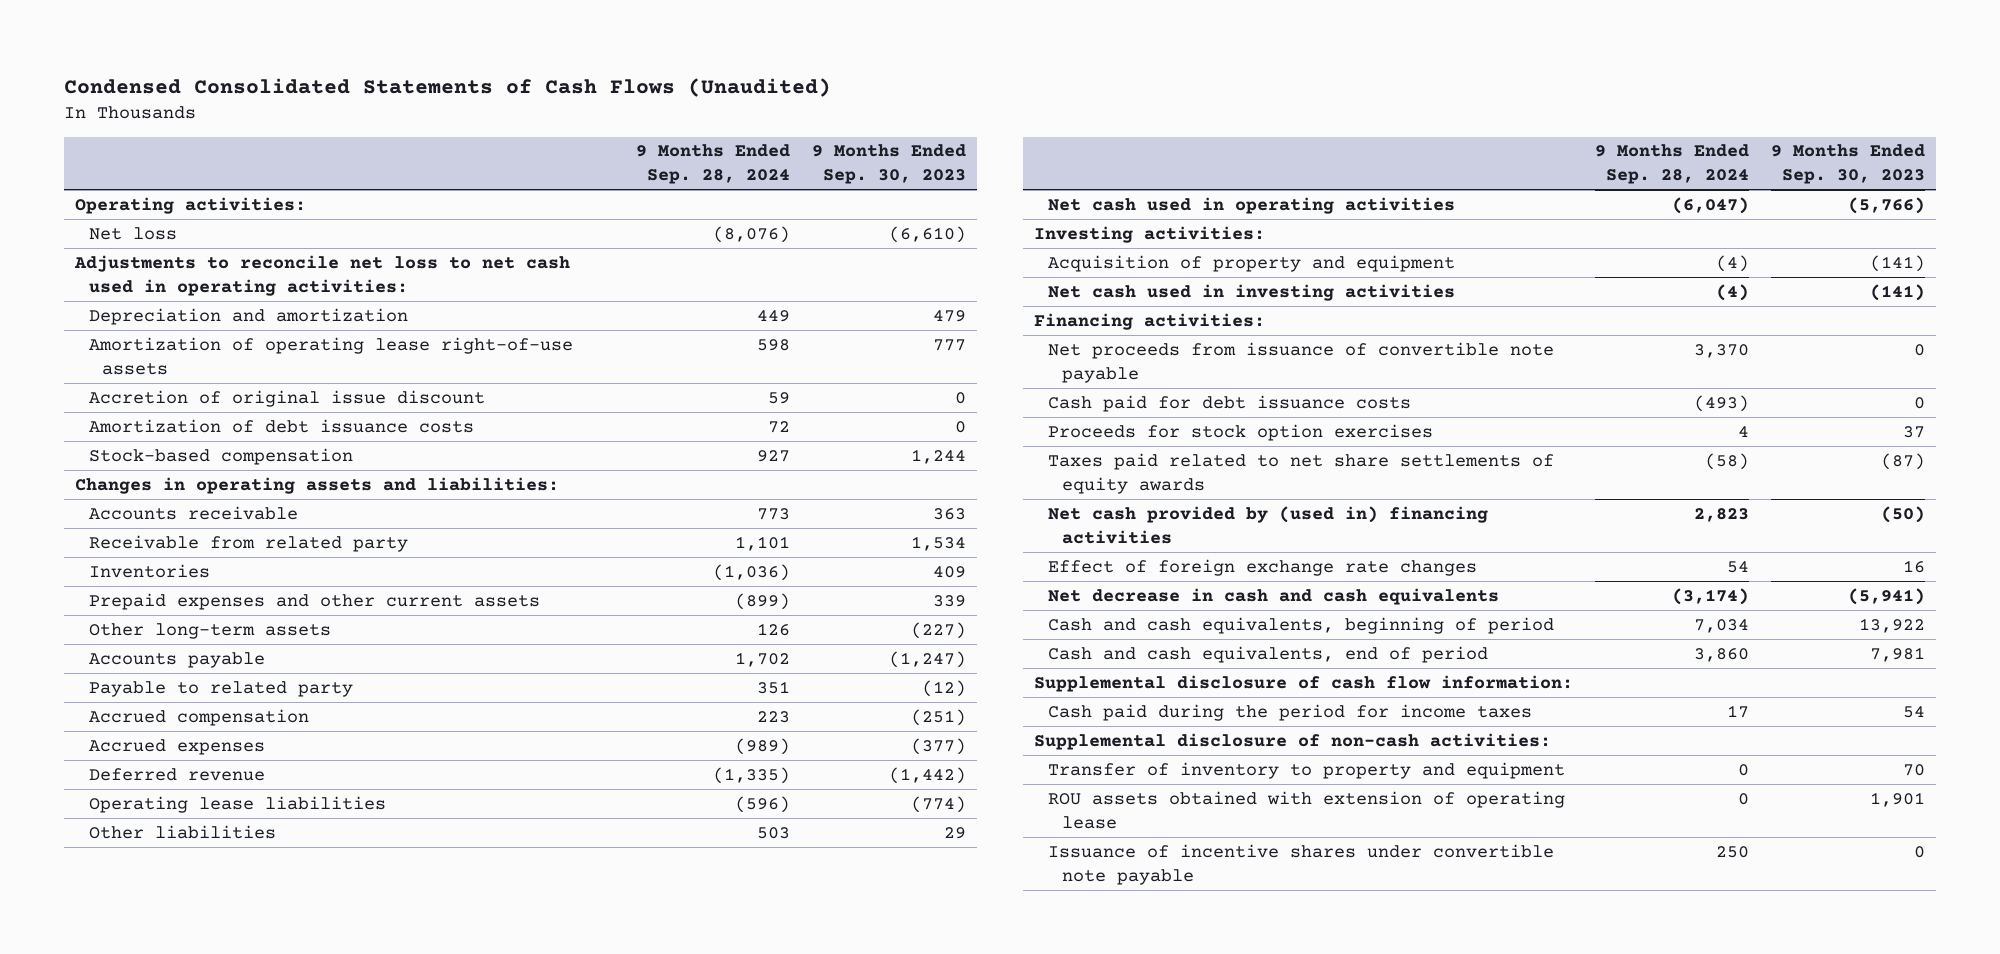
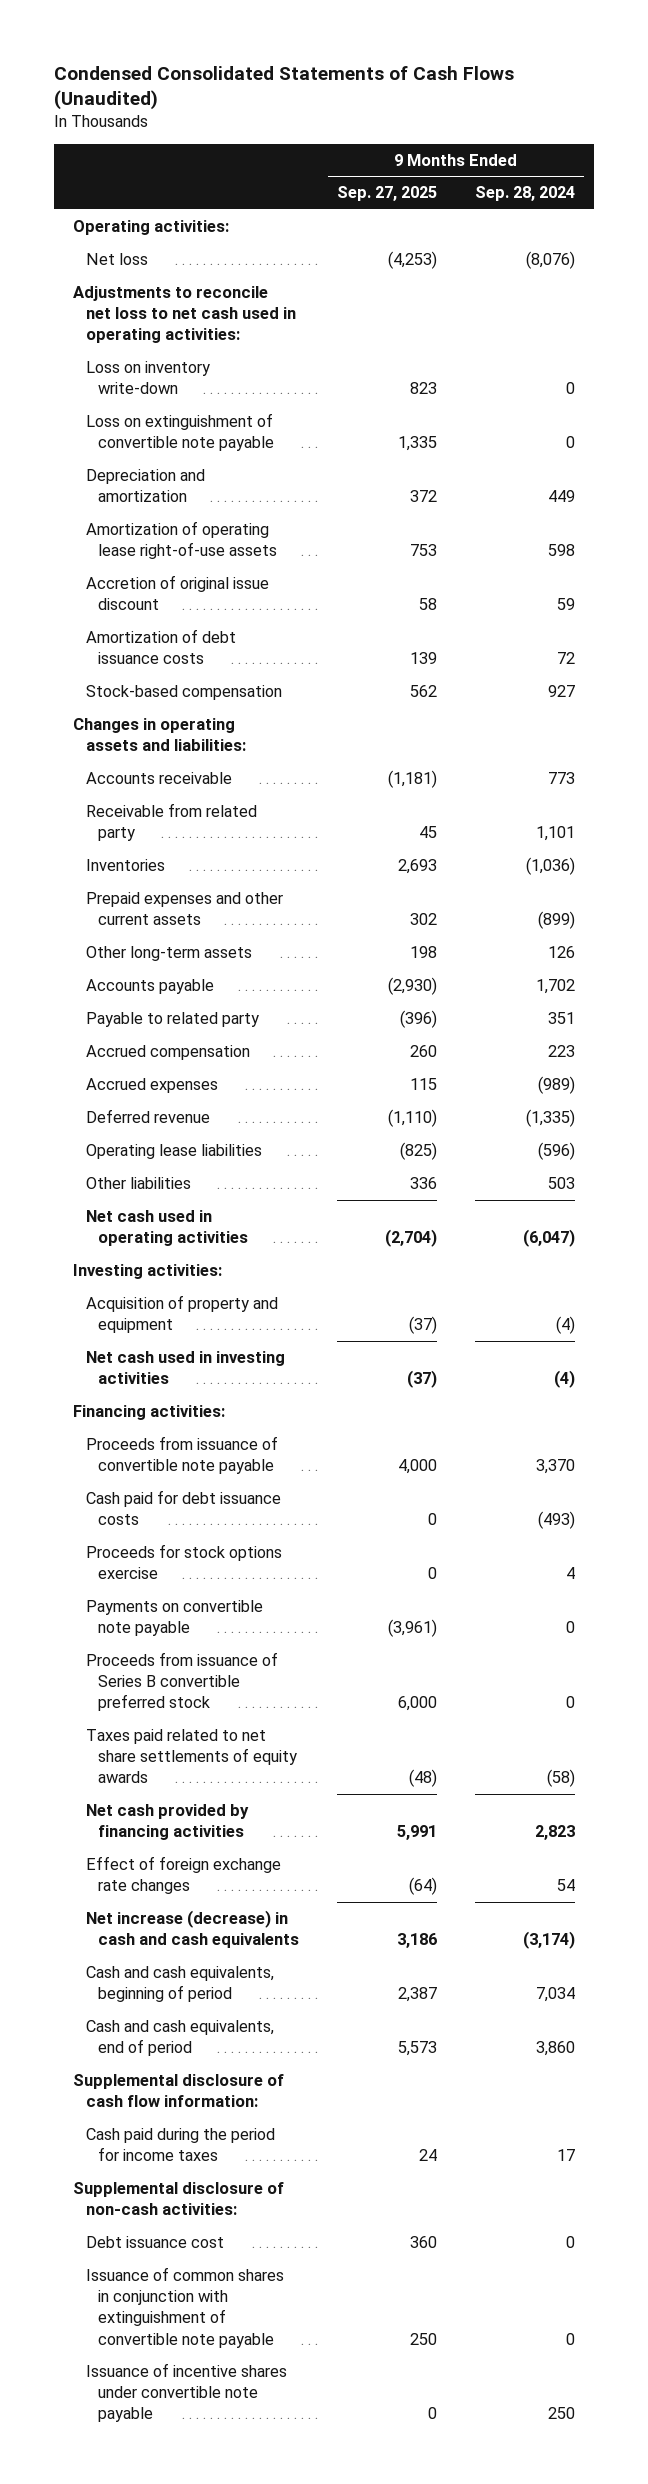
- | 9 Months Ended Sep. 28, 2024 | 9 Months Ended Sep. 30, 2023
+ | 9 Months Ended Sep. 27, 2025 | 9 Months Ended Sep. 28, 2024
+ Loss on inventory write-down | 823 | 0
+ Loss on extinguishment of convertible note payable | 1,335 | 0
- Net proceeds from issuance of convertible note payable | 3,370 | 0
+ Proceeds from issuance of convertible note payable | 4,000 | 3,370
- Proceeds for stock option exercises | 4 | 37
+ Proceeds for stock options exercise | 0 | 4
+ Payments on convertible note payable | (3,961) | 0
+ Proceeds from issuance of Series B convertible preferred stock | 6,000 | 0
- Net cash provided by (used in) financing activities | 2,823 | (50)
+ Net cash provided by financing activities | 5,991 | 2,823
- Net decrease in cash and cash equivalents | (3,174) | (5,941)
+ Net increase (decrease) in cash and cash equivalents | 3,186 | (3,174)
- Transfer of inventory to property and equipment | 0 | 70
- ROU assets obtained with extension of operating lease | 0 | 1,901
+ Debt issuance cost | 360 | 0
+ Issuance of common shares in conjunction with extinguishment of convertible note payable | 250 | 0

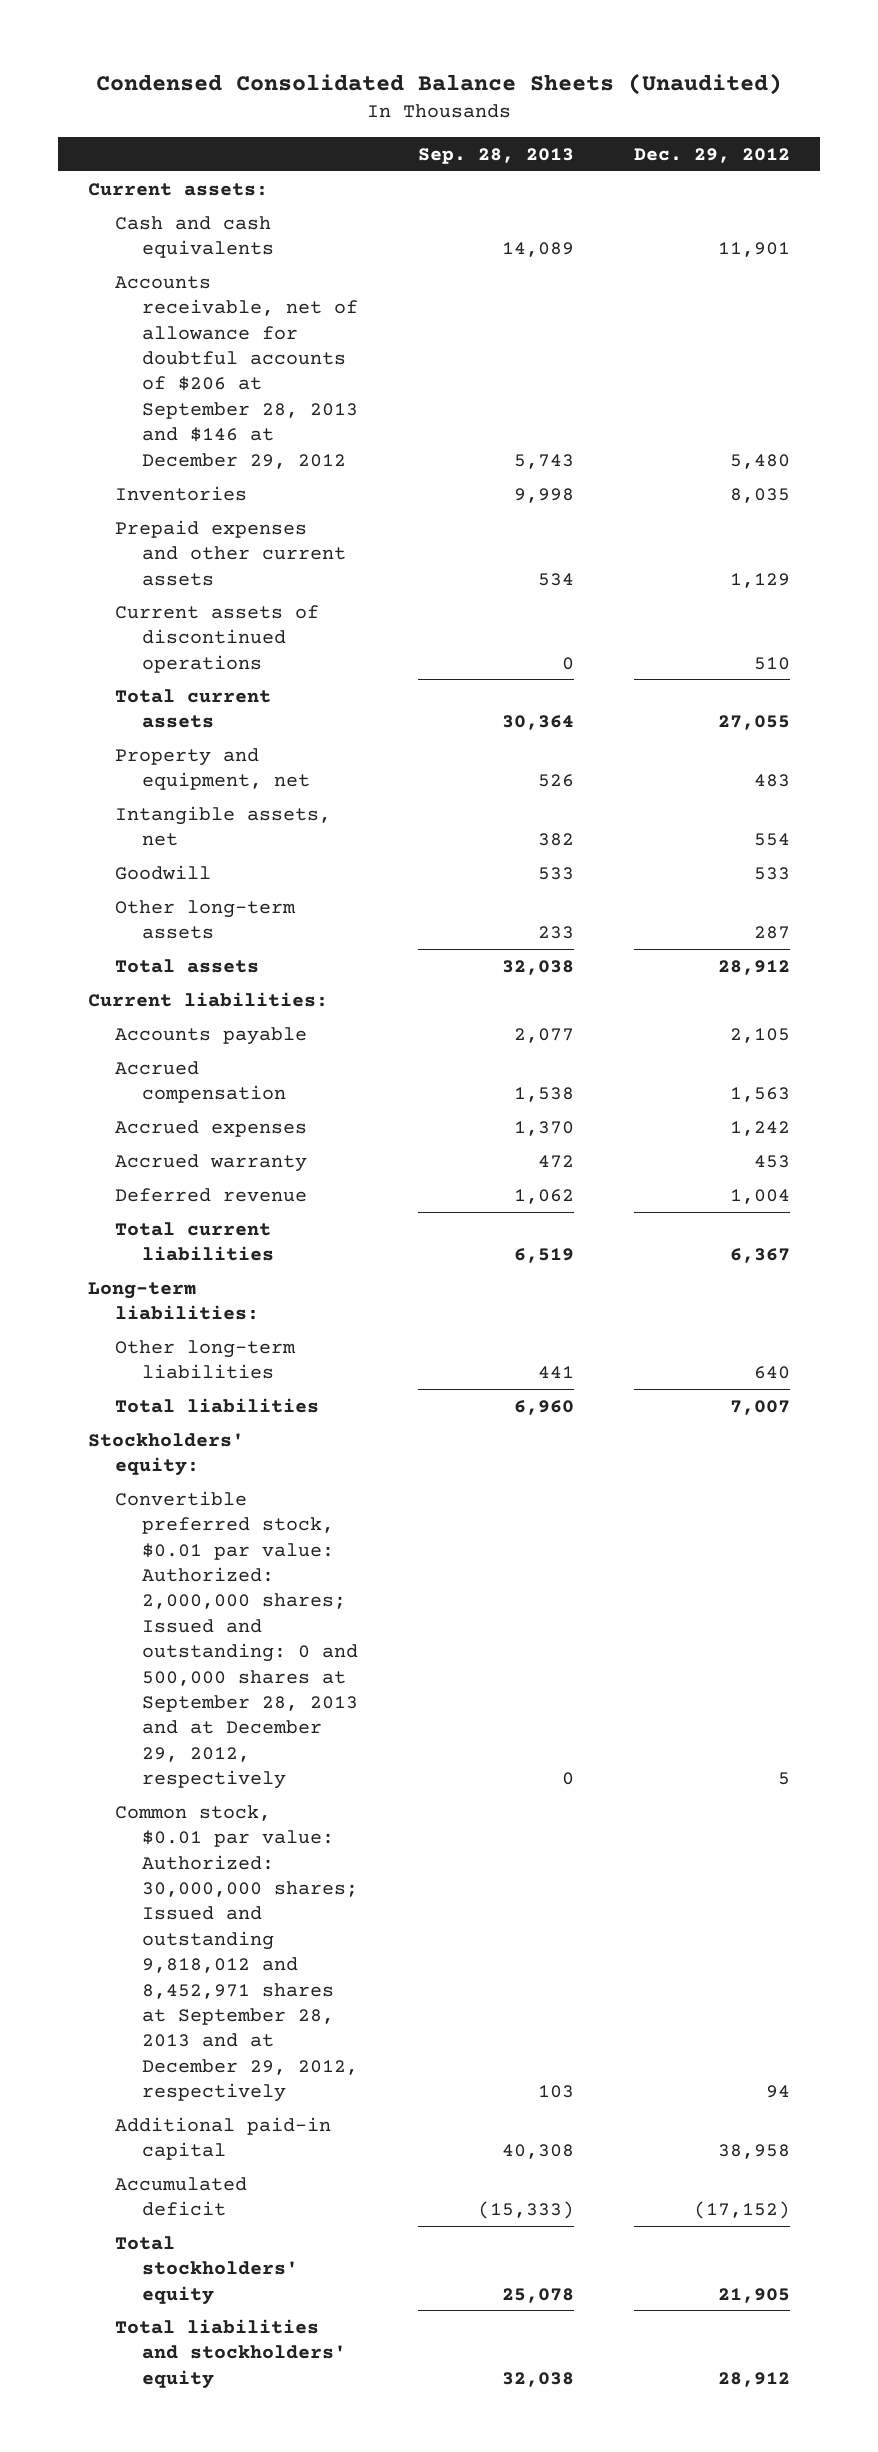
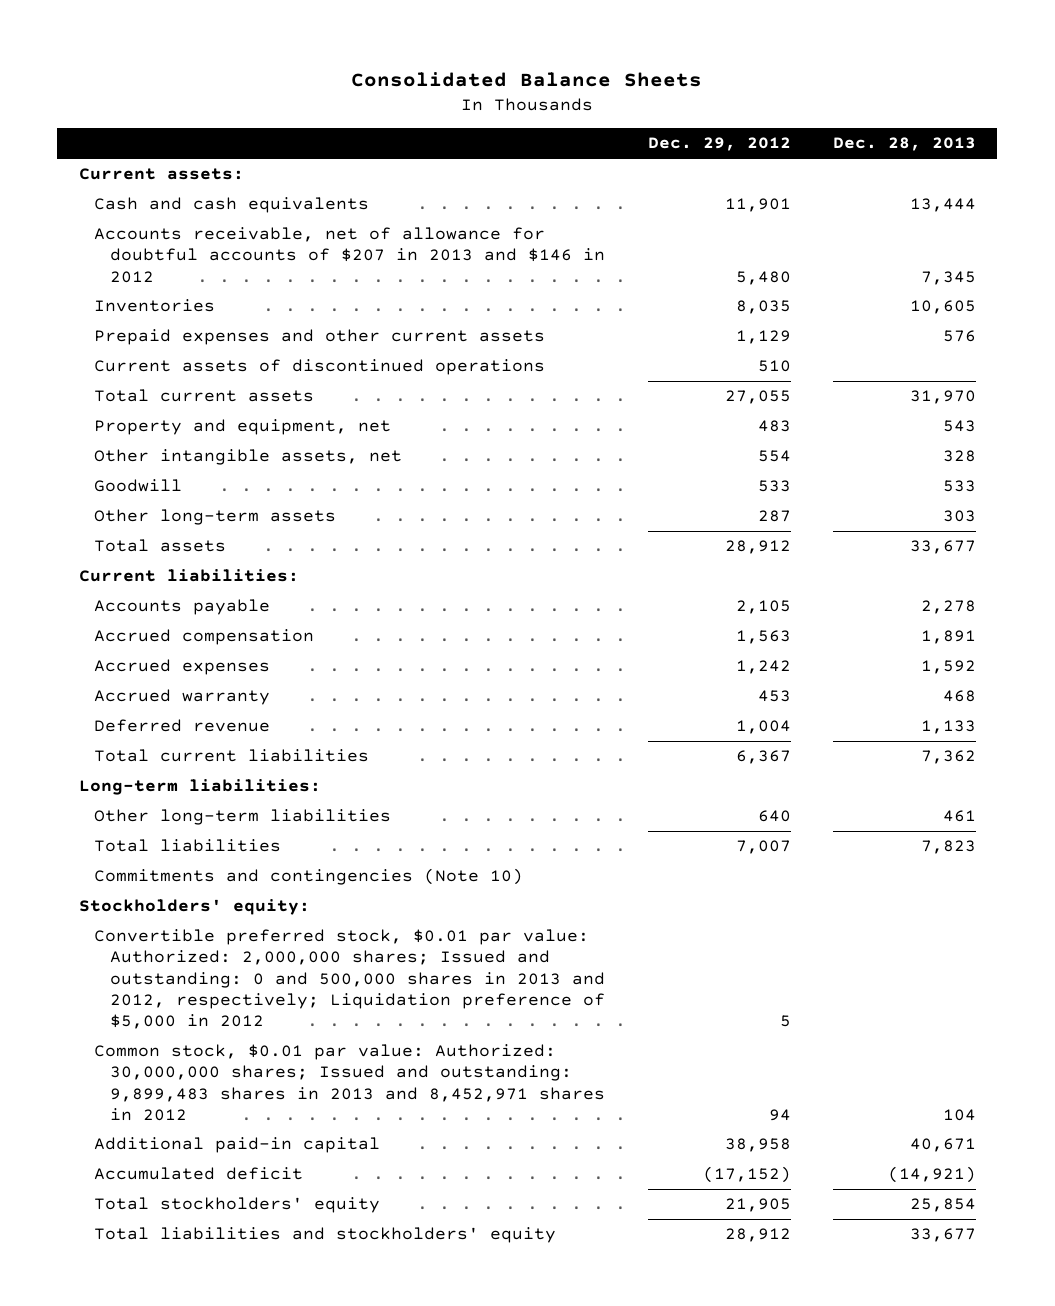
- Condensed Consolidated Balance Sheets (Unaudited)
+ Consolidated Balance Sheets
- | Sep. 28, 2013 | Dec. 29, 2012
+ | Dec. 29, 2012 | Dec. 28, 2013
- Accounts receivable, net of allowance for doubtful accounts of $206 at September 28, 2013 and $146 at December 29, 2012 | 5,743 | 5,480
+ Accounts receivable, net of allowance for doubtful accounts of $207 in 2013 and $146 in 2012 | 5,480 | 7,345
- Intangible assets, net | 382 | 554
+ Other intangible assets, net | 554 | 328
+ Commitments and contingencies (Note 10)
- Convertible preferred stock, $0.01 par value: Authorized: 2,000,000 shares; Issued and outstanding: 0 and 500,000 shares at September 28, 2013 and at December 29, 2012, respectively | 0 | 5
- Common stock, $0.01 par value: Authorized: 30,000,000 shares; Issued and outstanding 9,818,012 and 8,452,971 shares at September 28, 2013 and at December 29, 2012, respectively | 103 | 94
+ Convertible preferred stock, $0.01 par value: Authorized: 2,000,000 shares; Issued and outstanding: 0 and 500,000 shares in 2013 and 2012, respectively; Liquidation preference of $5,000 in 2012 | 5 |
+ Common stock, $0.01 par value: Authorized: 30,000,000 shares; Issued and outstanding: 9,899,483 shares in 2013 and 8,452,971 shares in 2012 | 94 | 104

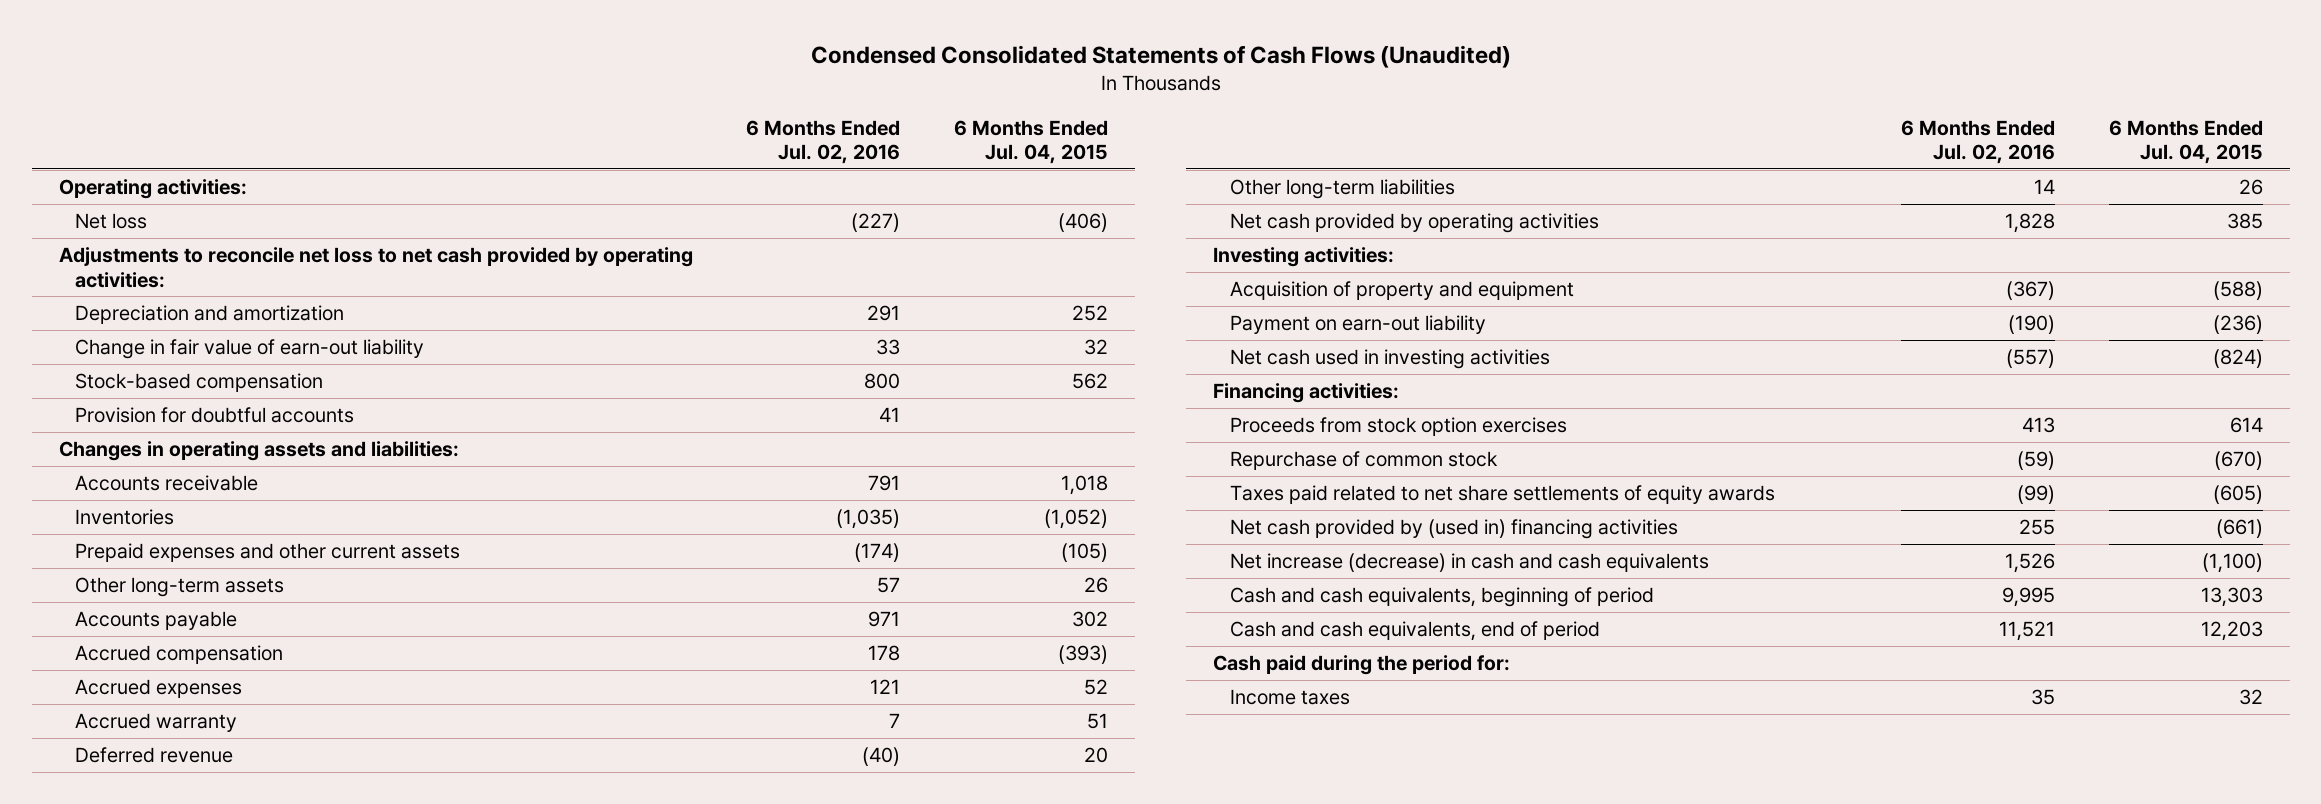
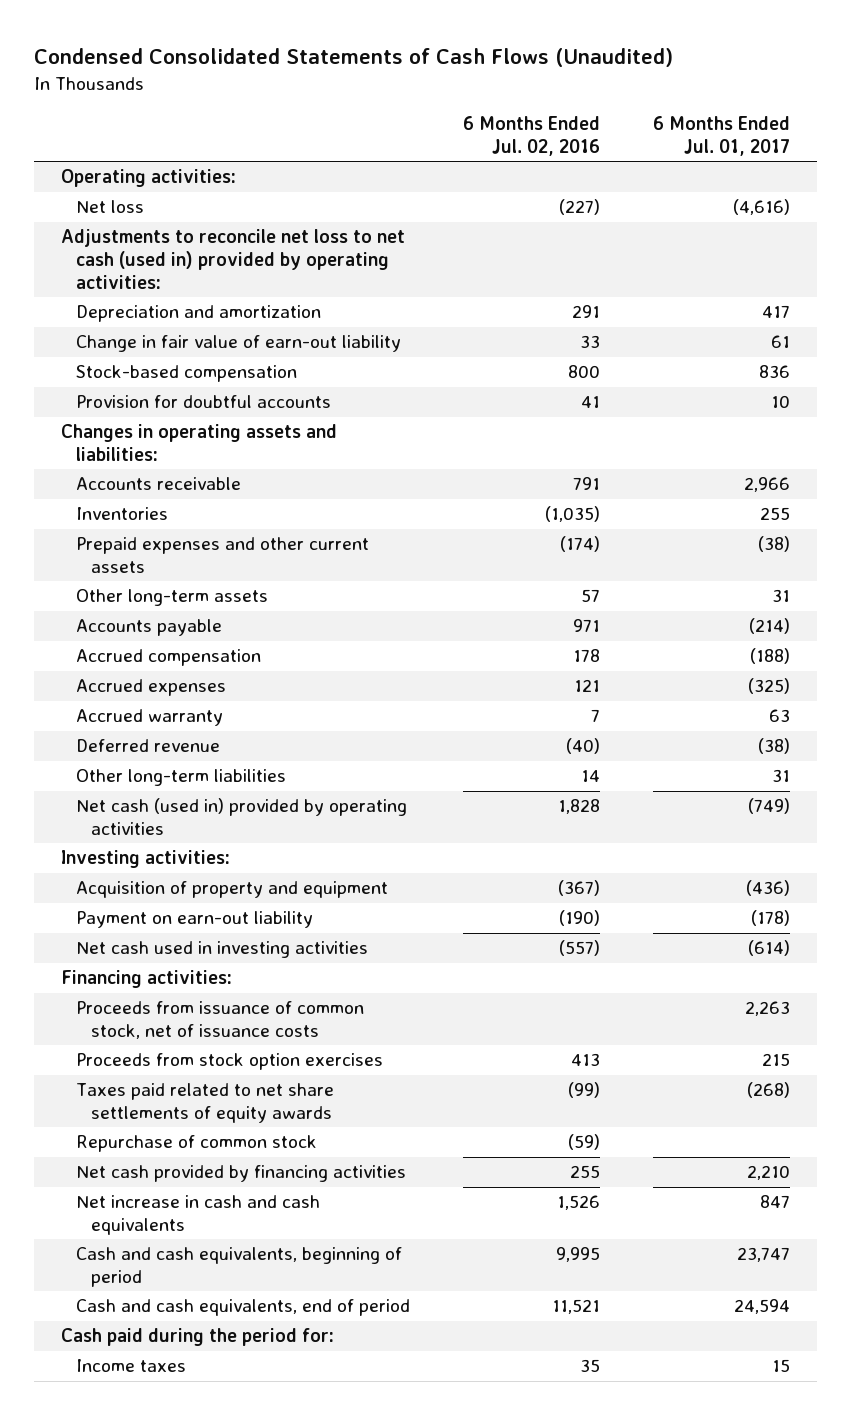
- | 6 Months Ended Jul. 02, 2016 | 6 Months Ended Jul. 04, 2015
+ | 6 Months Ended Jul. 02, 2016 | 6 Months Ended Jul. 01, 2017
- Adjustments to reconcile net loss to net cash provided by operating activities:
+ Adjustments to reconcile net loss to net cash (used in) provided by operating activities:
- Net cash provided by operating activities | 1,828 | 385
+ Net cash (used in) provided by operating activities | 1,828 | (749)
+ Proceeds from issuance of common stock, net of issuance costs | | 2,263
- Net cash provided by (used in) financing activities | 255 | (661)
- Net increase (decrease) in cash and cash equivalents | 1,526 | (1,100)
moved down: Repurchase of common stock | (59) |
+ Net cash provided by financing activities | 255 | 2,210
+ Net increase in cash and cash equivalents | 1,526 | 847

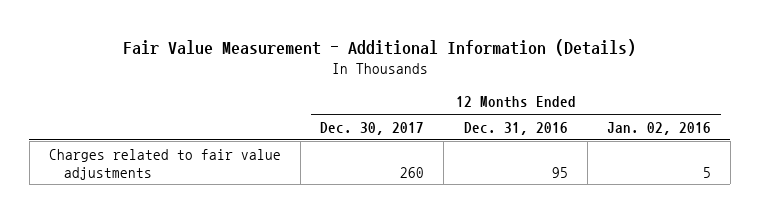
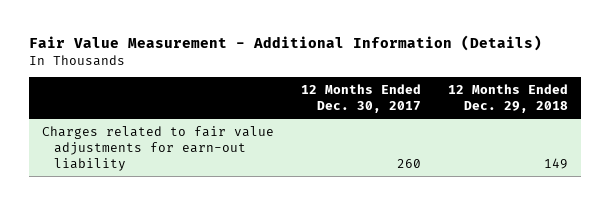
- | 12 Months Ended Dec. 30, 2017 | 12 Months Ended Dec. 31, 2016 | 12 Months Ended Jan. 02, 2016
+ | 12 Months Ended Dec. 30, 2017 | 12 Months Ended Dec. 29, 2018
- Charges related to fair value adjustments | 260 | 95 | 5
+ Charges related to fair value adjustments for earn-out liability | 260 | 149

